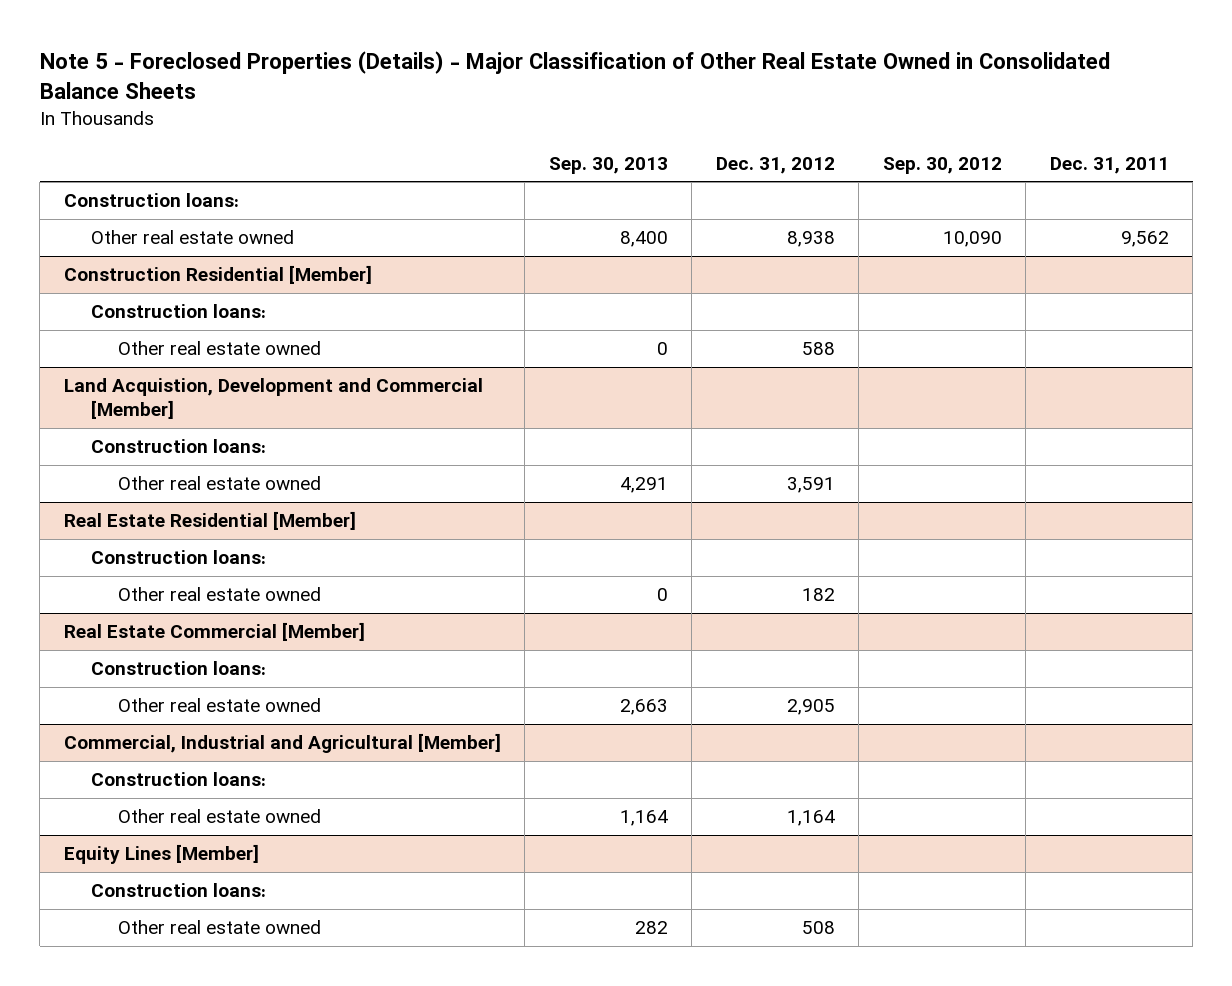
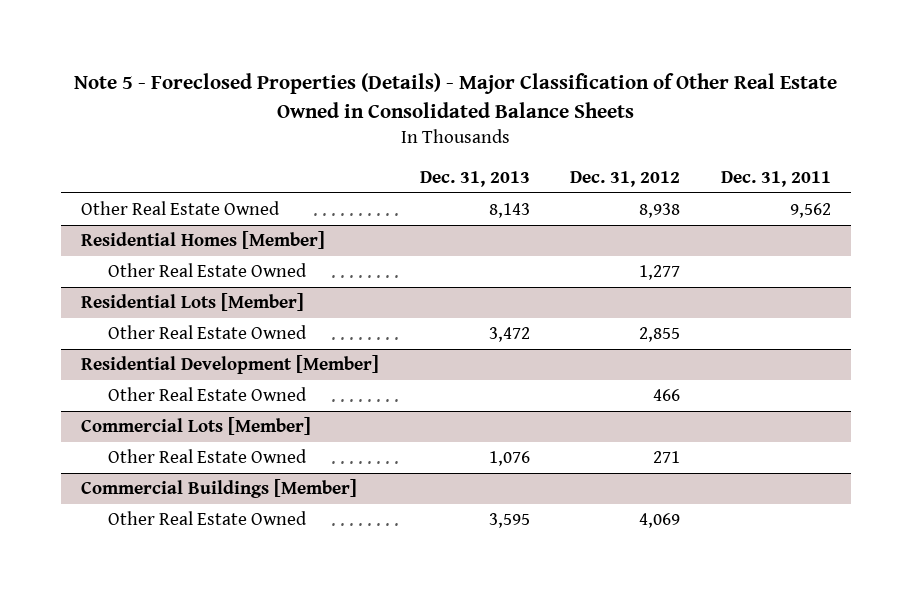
- | Sep. 30, 2013 | Dec. 31, 2012 | Sep. 30, 2012 | Dec. 31, 2011
+ | Dec. 31, 2013 | Dec. 31, 2012 | Dec. 31, 2011
- Construction loans:
- Other real estate owned | 8,400 | 8,938 | 10,090 | 9,562
- Construction Residential [Member]
- Construction loans:
- Other real estate owned | 0 | 588 | |
- Land Acquistion, Development and Commercial [Member]
- Construction loans:
- Other real estate owned | 4,291 | 3,591 | |
- Real Estate Residential [Member]
- Construction loans:
- Other real estate owned | 0 | 182 | |
- Real Estate Commercial [Member]
- Construction loans:
- Other real estate owned | 2,663 | 2,905 | |
- Commercial, Industrial and Agricultural [Member]
- Construction loans:
- Other real estate owned | 1,164 | 1,164 | |
- Equity Lines [Member]
- Construction loans:
- Other real estate owned | 282 | 508 | |
+ Other Real Estate Owned | 8,143 | 8,938 | 9,562
+ Residential Homes [Member]
+ Other Real Estate Owned | | 1,277 |
+ Residential Lots [Member]
+ Other Real Estate Owned | 3,472 | 2,855 |
+ Residential Development [Member]
+ Other Real Estate Owned | | 466 |
+ Commercial Lots [Member]
+ Other Real Estate Owned | 1,076 | 271 |
+ Commercial Buildings [Member]
+ Other Real Estate Owned | 3,595 | 4,069 |

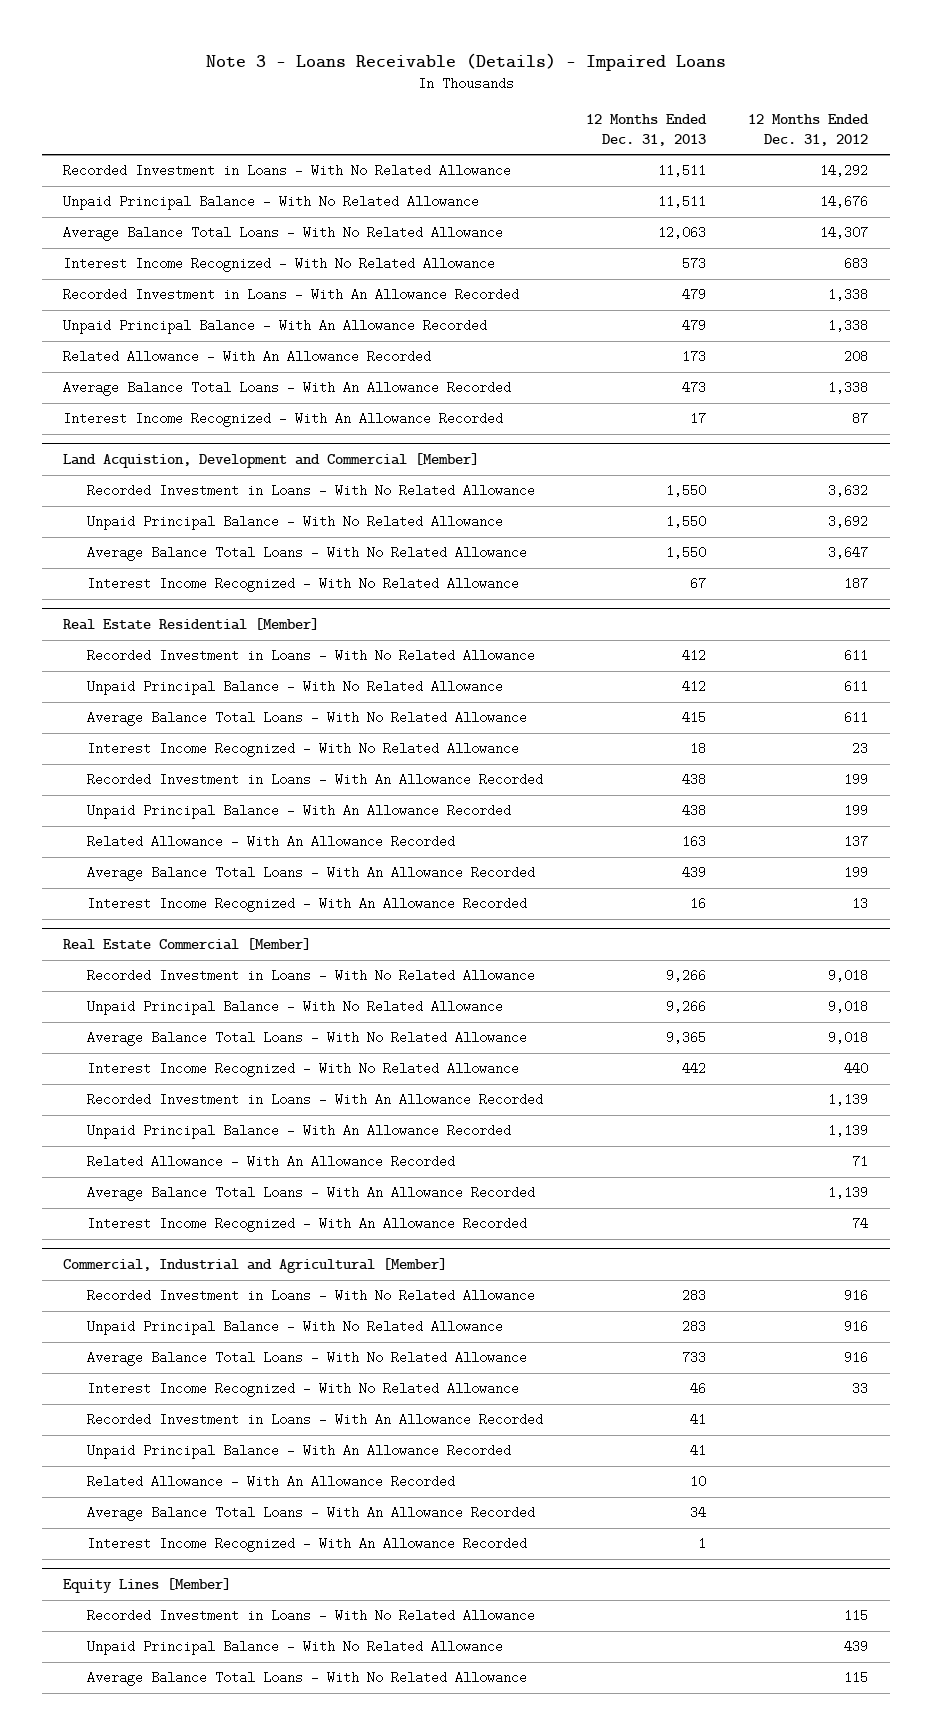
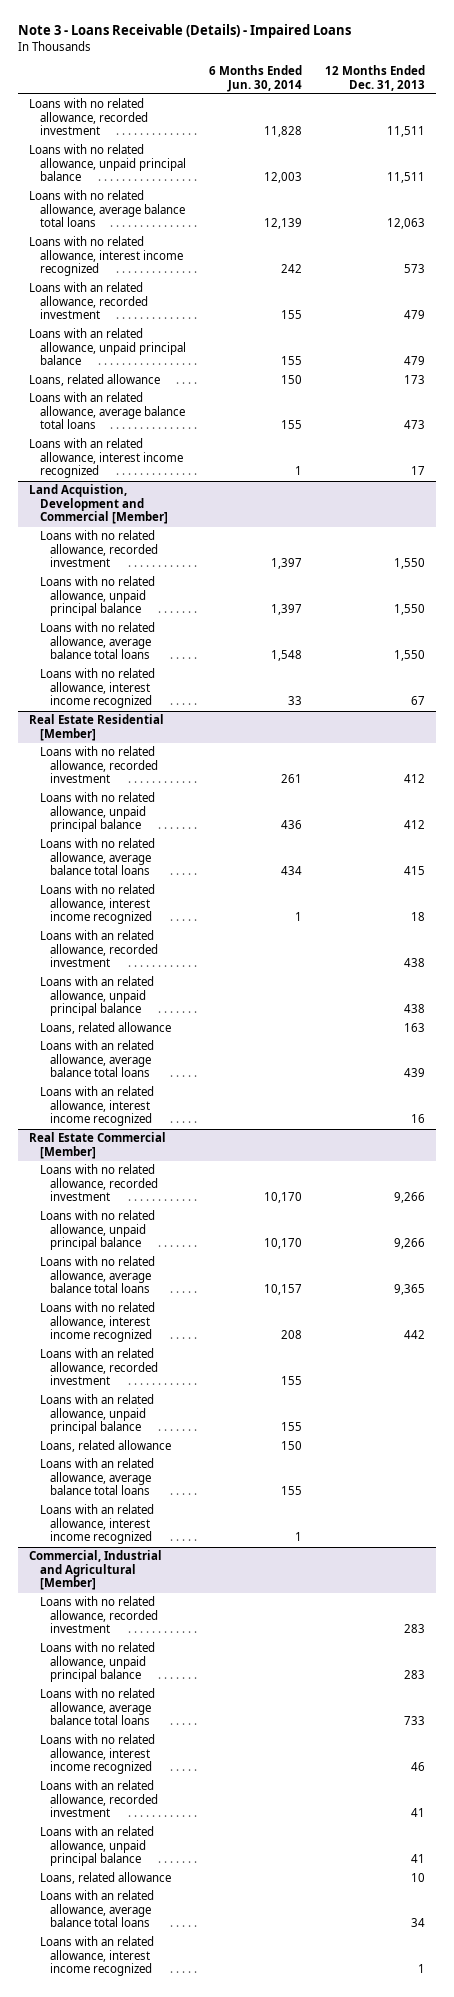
- | 12 Months Ended Dec. 31, 2013 | 12 Months Ended Dec. 31, 2012
+ | 6 Months Ended Jun. 30, 2014 | 12 Months Ended Dec. 31, 2013
- Recorded Investment in Loans - With No Related Allowance | 11,511 | 14,292
- Unpaid Principal Balance - With No Related Allowance | 11,511 | 14,676
- Average Balance Total Loans - With No Related Allowance | 12,063 | 14,307
- Interest Income Recognized - With No Related Allowance | 573 | 683
- Recorded Investment in Loans - With An Allowance Recorded | 479 | 1,338
- Unpaid Principal Balance - With An Allowance Recorded | 479 | 1,338
- Related Allowance - With An Allowance Recorded | 173 | 208
- Average Balance Total Loans - With An Allowance Recorded | 473 | 1,338
- Interest Income Recognized - With An Allowance Recorded | 17 | 87
+ Loans with no related allowance, recorded investment | 11,828 | 11,511
+ Loans with no related allowance, unpaid principal balance | 12,003 | 11,511
+ Loans with no related allowance, average balance total loans | 12,139 | 12,063
+ Loans with no related allowance, interest income recognized | 242 | 573
+ Loans with an related allowance, recorded investment | 155 | 479
+ Loans with an related allowance, unpaid principal balance | 155 | 479
+ Loans, related allowance | 150 | 173
+ Loans with an related allowance, average balance total loans | 155 | 473
+ Loans with an related allowance, interest income recognized | 1 | 17
@ Land Acquistion, Development and Commercial [Member]
- Recorded Investment in Loans - With No Related Allowance | 1,550 | 3,632
- Unpaid Principal Balance - With No Related Allowance | 1,550 | 3,692
- Average Balance Total Loans - With No Related Allowance | 1,550 | 3,647
- Interest Income Recognized - With No Related Allowance | 67 | 187
+ Loans with no related allowance, recorded investment | 1,397 | 1,550
+ Loans with no related allowance, unpaid principal balance | 1,397 | 1,550
+ Loans with no related allowance, average balance total loans | 1,548 | 1,550
+ Loans with no related allowance, interest income recognized | 33 | 67
@ Real Estate Residential [Member]
- Recorded Investment in Loans - With No Related Allowance | 412 | 611
- Unpaid Principal Balance - With No Related Allowance | 412 | 611
- Average Balance Total Loans - With No Related Allowance | 415 | 611
- Interest Income Recognized - With No Related Allowance | 18 | 23
- Recorded Investment in Loans - With An Allowance Recorded | 438 | 199
- Unpaid Principal Balance - With An Allowance Recorded | 438 | 199
- Related Allowance - With An Allowance Recorded | 163 | 137
- Average Balance Total Loans - With An Allowance Recorded | 439 | 199
- Interest Income Recognized - With An Allowance Recorded | 16 | 13
+ Loans with no related allowance, recorded investment | 261 | 412
+ Loans with no related allowance, unpaid principal balance | 436 | 412
+ Loans with no related allowance, average balance total loans | 434 | 415
+ Loans with no related allowance, interest income recognized | 1 | 18
+ Loans with an related allowance, recorded investment | | 438
+ Loans with an related allowance, unpaid principal balance | | 438
+ Loans, related allowance | | 163
+ Loans with an related allowance, average balance total loans | | 439
+ Loans with an related allowance, interest income recognized | | 16
@ Real Estate Commercial [Member]
- Recorded Investment in Loans - With No Related Allowance | 9,266 | 9,018
- Unpaid Principal Balance - With No Related Allowance | 9,266 | 9,018
- Average Balance Total Loans - With No Related Allowance | 9,365 | 9,018
- Interest Income Recognized - With No Related Allowance | 442 | 440
- Recorded Investment in Loans - With An Allowance Recorded | | 1,139
- Unpaid Principal Balance - With An Allowance Recorded | | 1,139
- Related Allowance - With An Allowance Recorded | | 71
- Average Balance Total Loans - With An Allowance Recorded | | 1,139
- Interest Income Recognized - With An Allowance Recorded | | 74
+ Loans with no related allowance, recorded investment | 10,170 | 9,266
+ Loans with no related allowance, unpaid principal balance | 10,170 | 9,266
+ Loans with no related allowance, average balance total loans | 10,157 | 9,365
+ Loans with no related allowance, interest income recognized | 208 | 442
+ Loans with an related allowance, recorded investment | 155 |
+ Loans with an related allowance, unpaid principal balance | 155 |
+ Loans, related allowance | 150 |
+ Loans with an related allowance, average balance total loans | 155 |
+ Loans with an related allowance, interest income recognized | 1 |
@ Commercial, Industrial and Agricultural [Member]
- Recorded Investment in Loans - With No Related Allowance | 283 | 916
- Unpaid Principal Balance - With No Related Allowance | 283 | 916
- Average Balance Total Loans - With No Related Allowance | 733 | 916
- Interest Income Recognized - With No Related Allowance | 46 | 33
- Recorded Investment in Loans - With An Allowance Recorded | 41 |
- Unpaid Principal Balance - With An Allowance Recorded | 41 |
- Related Allowance - With An Allowance Recorded | 10 |
- Average Balance Total Loans - With An Allowance Recorded | 34 |
- Interest Income Recognized - With An Allowance Recorded | 1 |
- Equity Lines [Member]
- Recorded Investment in Loans - With No Related Allowance | | 115
- Unpaid Principal Balance - With No Related Allowance | | 439
- Average Balance Total Loans - With No Related Allowance | | 115
@ Commercial, Industrial and Agricultural [Member]
+ Loans with no related allowance, recorded investment | | 283
+ Loans with no related allowance, unpaid principal balance | | 283
+ Loans with no related allowance, average balance total loans | | 733
+ Loans with no related allowance, interest income recognized | | 46
+ Loans with an related allowance, recorded investment | | 41
+ Loans with an related allowance, unpaid principal balance | | 41
+ Loans, related allowance | | 10
+ Loans with an related allowance, average balance total loans | | 34
+ Loans with an related allowance, interest income recognized | | 1

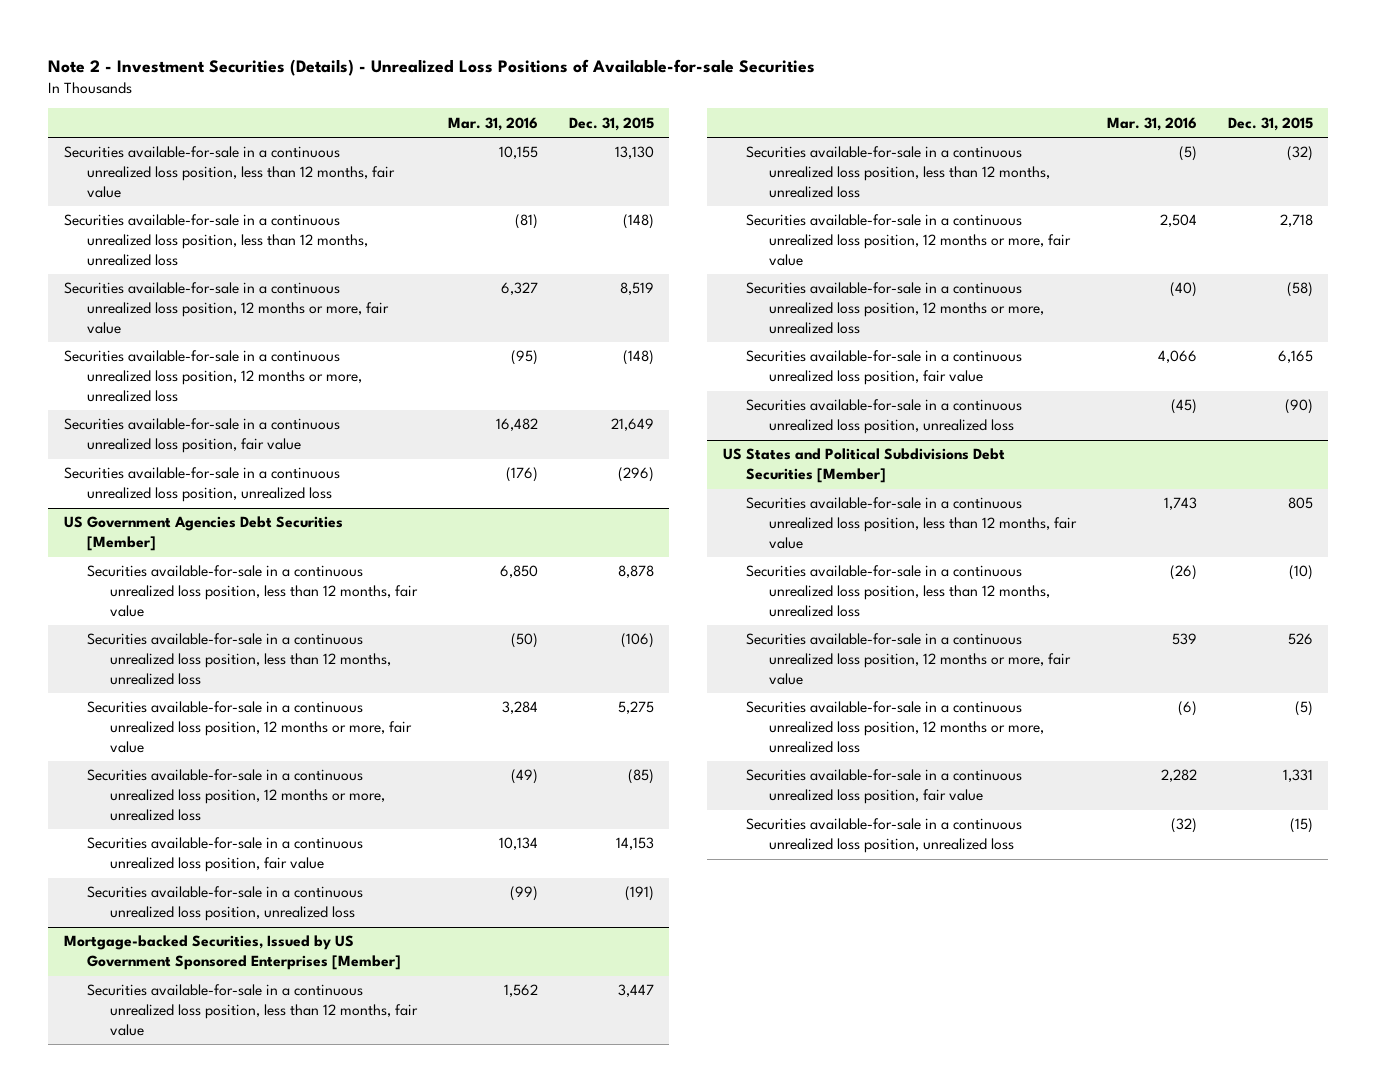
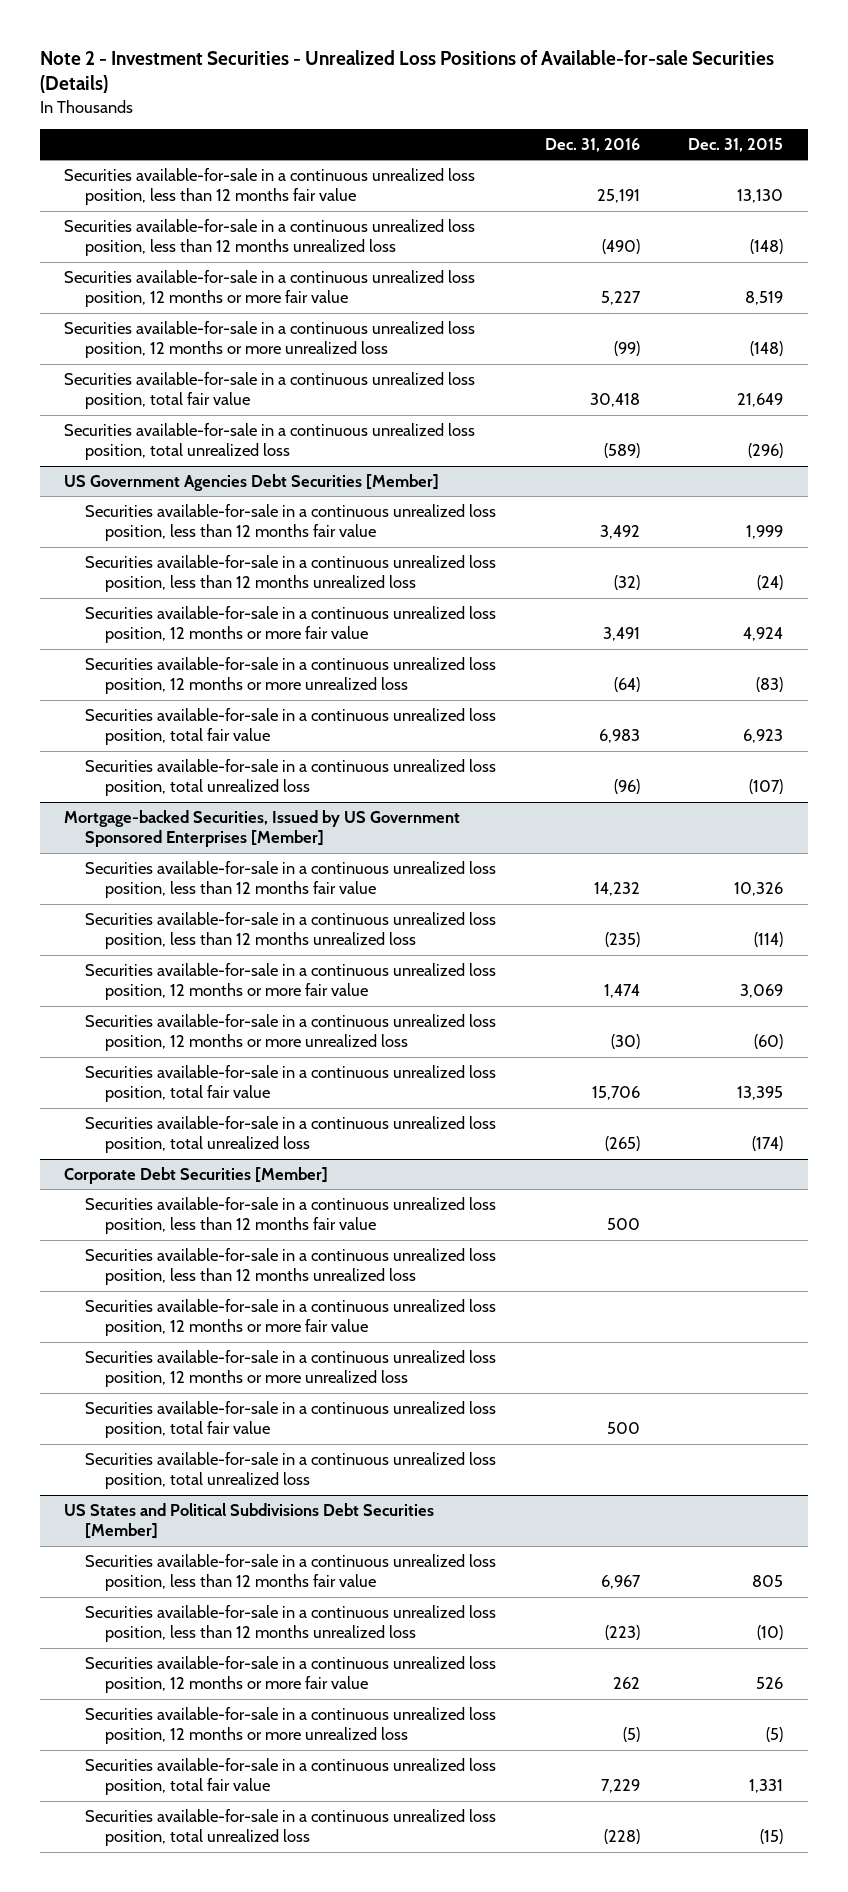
- Note 2 - Investment Securities (Details) - Unrealized Loss Positions of Available-for-sale Securities
+ Note 2 - Investment Securities - Unrealized Loss Positions of Available-for-sale Securities (Details)
- | Mar. 31, 2016 | Dec. 31, 2015
+ | Dec. 31, 2016 | Dec. 31, 2015
- Securities available-for-sale in a continuous unrealized loss position, less than 12 months, fair value | 10,155 | 13,130
- Securities available-for-sale in a continuous unrealized loss position, less than 12 months, unrealized loss | (81) | (148)
- Securities available-for-sale in a continuous unrealized loss position, 12 months or more, fair value | 6,327 | 8,519
- Securities available-for-sale in a continuous unrealized loss position, 12 months or more, unrealized loss | (95) | (148)
- Securities available-for-sale in a continuous unrealized loss position, fair value | 16,482 | 21,649
- Securities available-for-sale in a continuous unrealized loss position, unrealized loss | (176) | (296)
+ Securities available-for-sale in a continuous unrealized loss position, less than 12 months fair value | 25,191 | 13,130
+ Securities available-for-sale in a continuous unrealized loss position, less than 12 months unrealized loss | (490) | (148)
+ Securities available-for-sale in a continuous unrealized loss position, 12 months or more fair value | 5,227 | 8,519
+ Securities available-for-sale in a continuous unrealized loss position, 12 months or more unrealized loss | (99) | (148)
+ Securities available-for-sale in a continuous unrealized loss position, total fair value | 30,418 | 21,649
+ Securities available-for-sale in a continuous unrealized loss position, total unrealized loss | (589) | (296)
@ US Government Agencies Debt Securities [Member]
- Securities available-for-sale in a continuous unrealized loss position, less than 12 months, fair value | 6,850 | 8,878
- Securities available-for-sale in a continuous unrealized loss position, less than 12 months, unrealized loss | (50) | (106)
- Securities available-for-sale in a continuous unrealized loss position, 12 months or more, fair value | 3,284 | 5,275
- Securities available-for-sale in a continuous unrealized loss position, 12 months or more, unrealized loss | (49) | (85)
- Securities available-for-sale in a continuous unrealized loss position, fair value | 10,134 | 14,153
- Securities available-for-sale in a continuous unrealized loss position, unrealized loss | (99) | (191)
+ Securities available-for-sale in a continuous unrealized loss position, less than 12 months fair value | 3,492 | 1,999
+ Securities available-for-sale in a continuous unrealized loss position, less than 12 months unrealized loss | (32) | (24)
+ Securities available-for-sale in a continuous unrealized loss position, 12 months or more fair value | 3,491 | 4,924
+ Securities available-for-sale in a continuous unrealized loss position, 12 months or more unrealized loss | (64) | (83)
+ Securities available-for-sale in a continuous unrealized loss position, total fair value | 6,983 | 6,923
+ Securities available-for-sale in a continuous unrealized loss position, total unrealized loss | (96) | (107)
@ Mortgage-backed Securities, Issued by US Government Sponsored Enterprises [Member]
- Securities available-for-sale in a continuous unrealized loss position, less than 12 months, fair value | 1,562 | 3,447
- Securities available-for-sale in a continuous unrealized loss position, less than 12 months, unrealized loss | (5) | (32)
- Securities available-for-sale in a continuous unrealized loss position, 12 months or more, fair value | 2,504 | 2,718
- Securities available-for-sale in a continuous unrealized loss position, 12 months or more, unrealized loss | (40) | (58)
- Securities available-for-sale in a continuous unrealized loss position, fair value | 4,066 | 6,165
- Securities available-for-sale in a continuous unrealized loss position, unrealized loss | (45) | (90)
+ Securities available-for-sale in a continuous unrealized loss position, less than 12 months fair value | 14,232 | 10,326
+ Securities available-for-sale in a continuous unrealized loss position, less than 12 months unrealized loss | (235) | (114)
+ Securities available-for-sale in a continuous unrealized loss position, 12 months or more fair value | 1,474 | 3,069
+ Securities available-for-sale in a continuous unrealized loss position, 12 months or more unrealized loss | (30) | (60)
+ Securities available-for-sale in a continuous unrealized loss position, total fair value | 15,706 | 13,395
+ Securities available-for-sale in a continuous unrealized loss position, total unrealized loss | (265) | (174)
+ Corporate Debt Securities [Member]
+ Securities available-for-sale in a continuous unrealized loss position, less than 12 months fair value | 500 |
+ Securities available-for-sale in a continuous unrealized loss position, less than 12 months unrealized loss
+ Securities available-for-sale in a continuous unrealized loss position, 12 months or more fair value
+ Securities available-for-sale in a continuous unrealized loss position, 12 months or more unrealized loss
+ Securities available-for-sale in a continuous unrealized loss position, total fair value | 500 |
+ Securities available-for-sale in a continuous unrealized loss position, total unrealized loss
@ US States and Political Subdivisions Debt Securities [Member]
- Securities available-for-sale in a continuous unrealized loss position, less than 12 months, fair value | 1,743 | 805
- Securities available-for-sale in a continuous unrealized loss position, less than 12 months, unrealized loss | (26) | (10)
- Securities available-for-sale in a continuous unrealized loss position, 12 months or more, fair value | 539 | 526
- Securities available-for-sale in a continuous unrealized loss position, 12 months or more, unrealized loss | (6) | (5)
- Securities available-for-sale in a continuous unrealized loss position, fair value | 2,282 | 1,331
- Securities available-for-sale in a continuous unrealized loss position, unrealized loss | (32) | (15)
+ Securities available-for-sale in a continuous unrealized loss position, less than 12 months fair value | 6,967 | 805
+ Securities available-for-sale in a continuous unrealized loss position, less than 12 months unrealized loss | (223) | (10)
+ Securities available-for-sale in a continuous unrealized loss position, 12 months or more fair value | 262 | 526
+ Securities available-for-sale in a continuous unrealized loss position, 12 months or more unrealized loss | (5) | (5)
+ Securities available-for-sale in a continuous unrealized loss position, total fair value | 7,229 | 1,331
+ Securities available-for-sale in a continuous unrealized loss position, total unrealized loss | (228) | (15)

